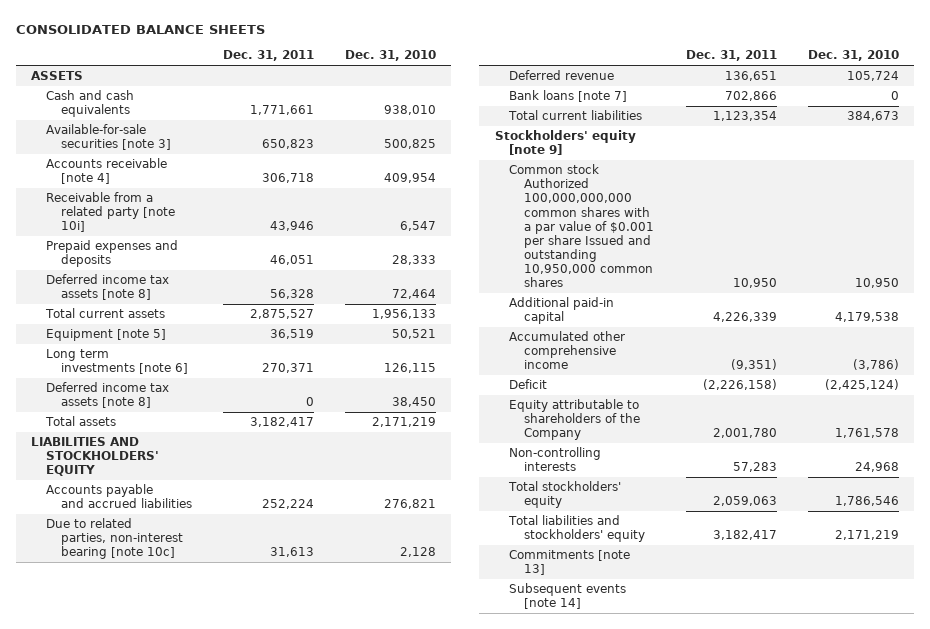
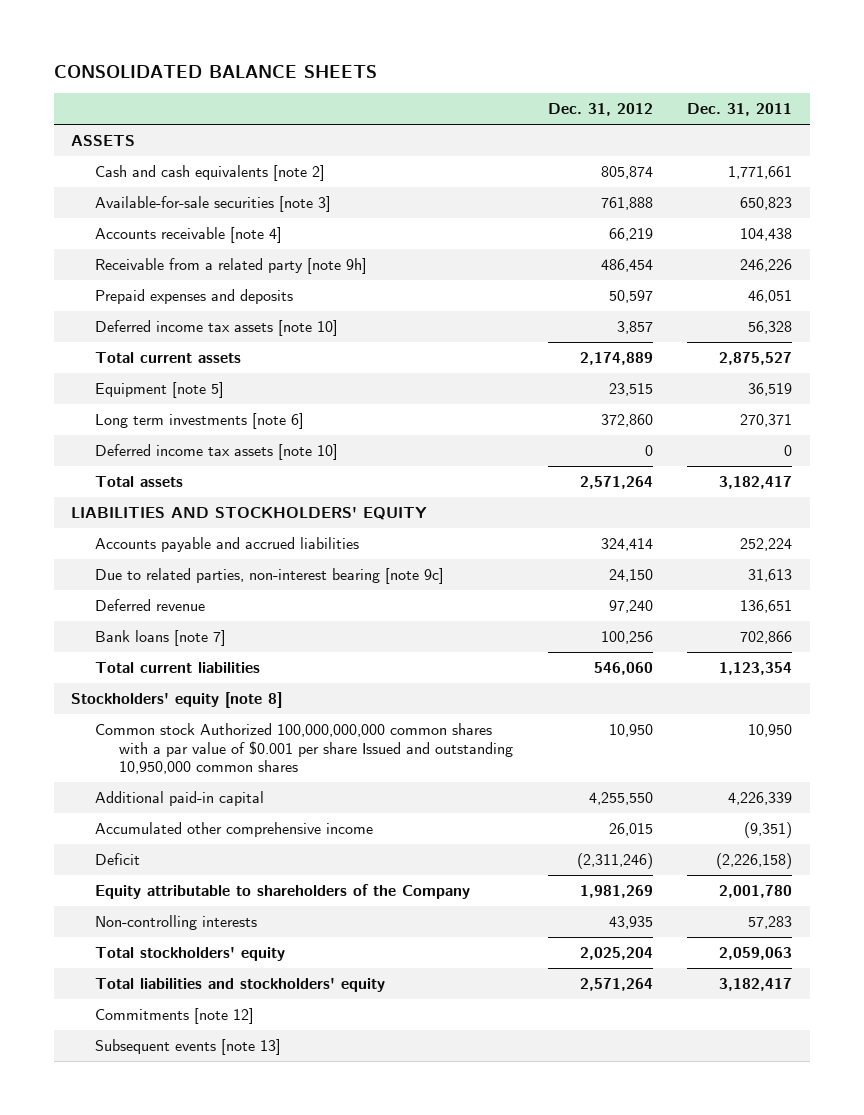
- | Dec. 31, 2011 | Dec. 31, 2010
+ | Dec. 31, 2012 | Dec. 31, 2011
- Cash and cash equivalents | 1,771,661 | 938,010
+ Cash and cash equivalents [note 2] | 805,874 | 1,771,661
- Accounts receivable [note 4] | 306,718 | 409,954
- Receivable from a related party [note 10i] | 43,946 | 6,547
+ Accounts receivable [note 4] | 66,219 | 104,438
+ Receivable from a related party [note 9h] | 486,454 | 246,226
- Deferred income tax assets [note 8] | 56,328 | 72,464
+ Deferred income tax assets [note 10] | 3,857 | 56,328
- Deferred income tax assets [note 8] | 0 | 38,450
+ Deferred income tax assets [note 10] | 0 | 0
- Due to related parties, non-interest bearing [note 10c] | 31,613 | 2,128
+ Due to related parties, non-interest bearing [note 9c] | 24,150 | 31,613
- Stockholders' equity [note 9]
+ Stockholders' equity [note 8]
- Commitments [note 13]
- Subsequent events [note 14]
+ Commitments [note 12]
+ Subsequent events [note 13]

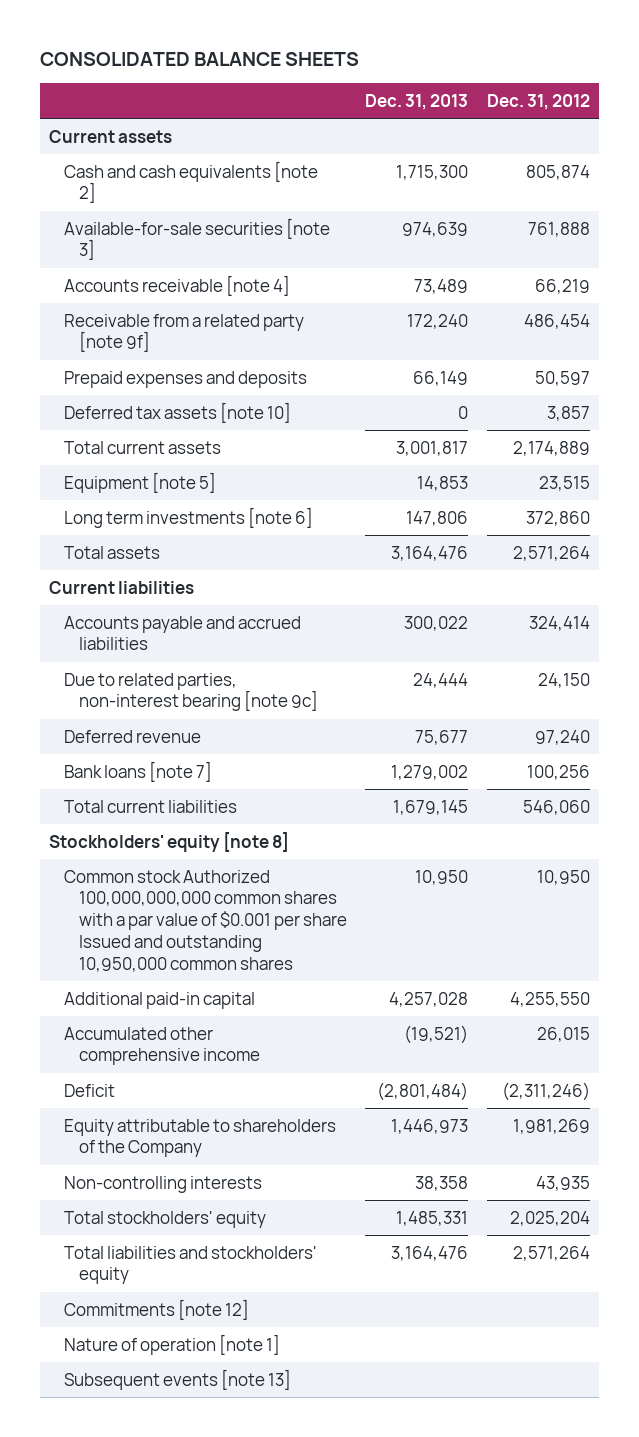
- | Dec. 31, 2012 | Dec. 31, 2011
+ | Dec. 31, 2013 | Dec. 31, 2012
- ASSETS
+ Current assets
- Receivable from a related party [note 9h] | 486,454 | 246,226
+ Receivable from a related party [note 9f] | 172,240 | 486,454
- Deferred income tax assets [note 10] | 3,857 | 56,328
+ Deferred tax assets [note 10] | 0 | 3,857
- Deferred income tax assets [note 10] | 0 | 0
- LIABILITIES AND STOCKHOLDERS' EQUITY
+ Current liabilities
+ Nature of operation [note 1]

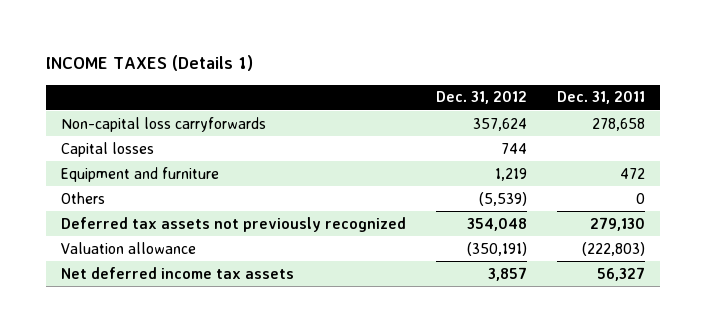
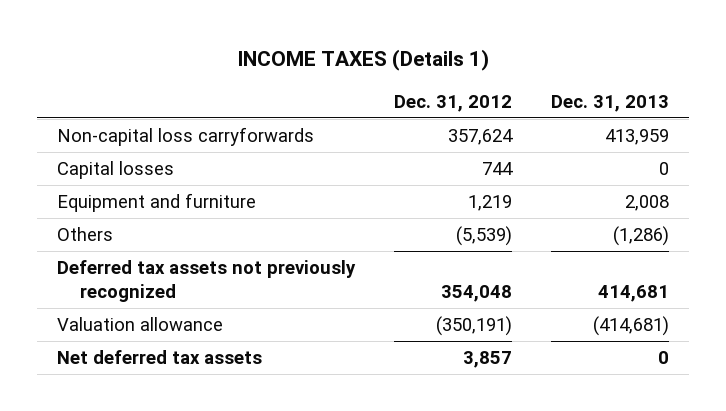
- | Dec. 31, 2012 | Dec. 31, 2011
+ | Dec. 31, 2012 | Dec. 31, 2013
- Net deferred income tax assets | 3,857 | 56,327
+ Net deferred tax assets | 3,857 | 0

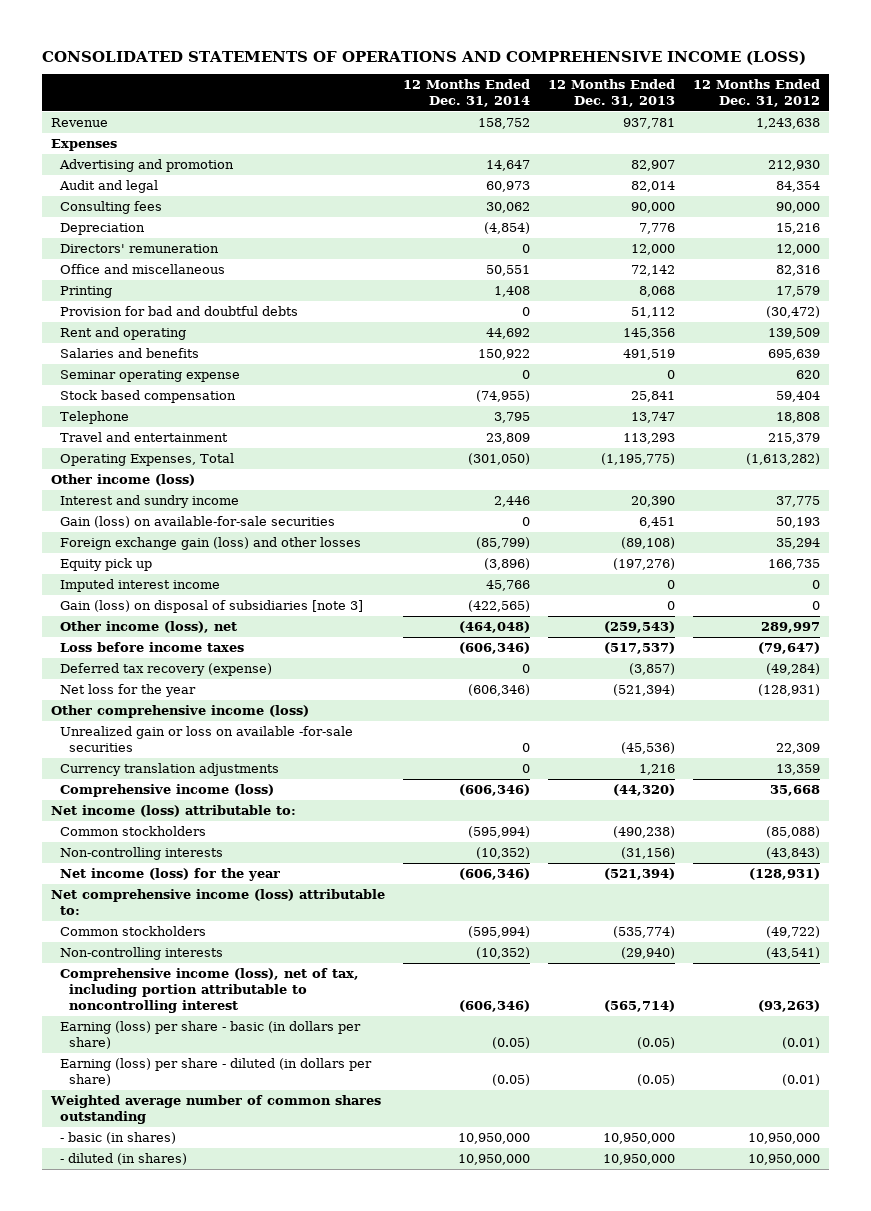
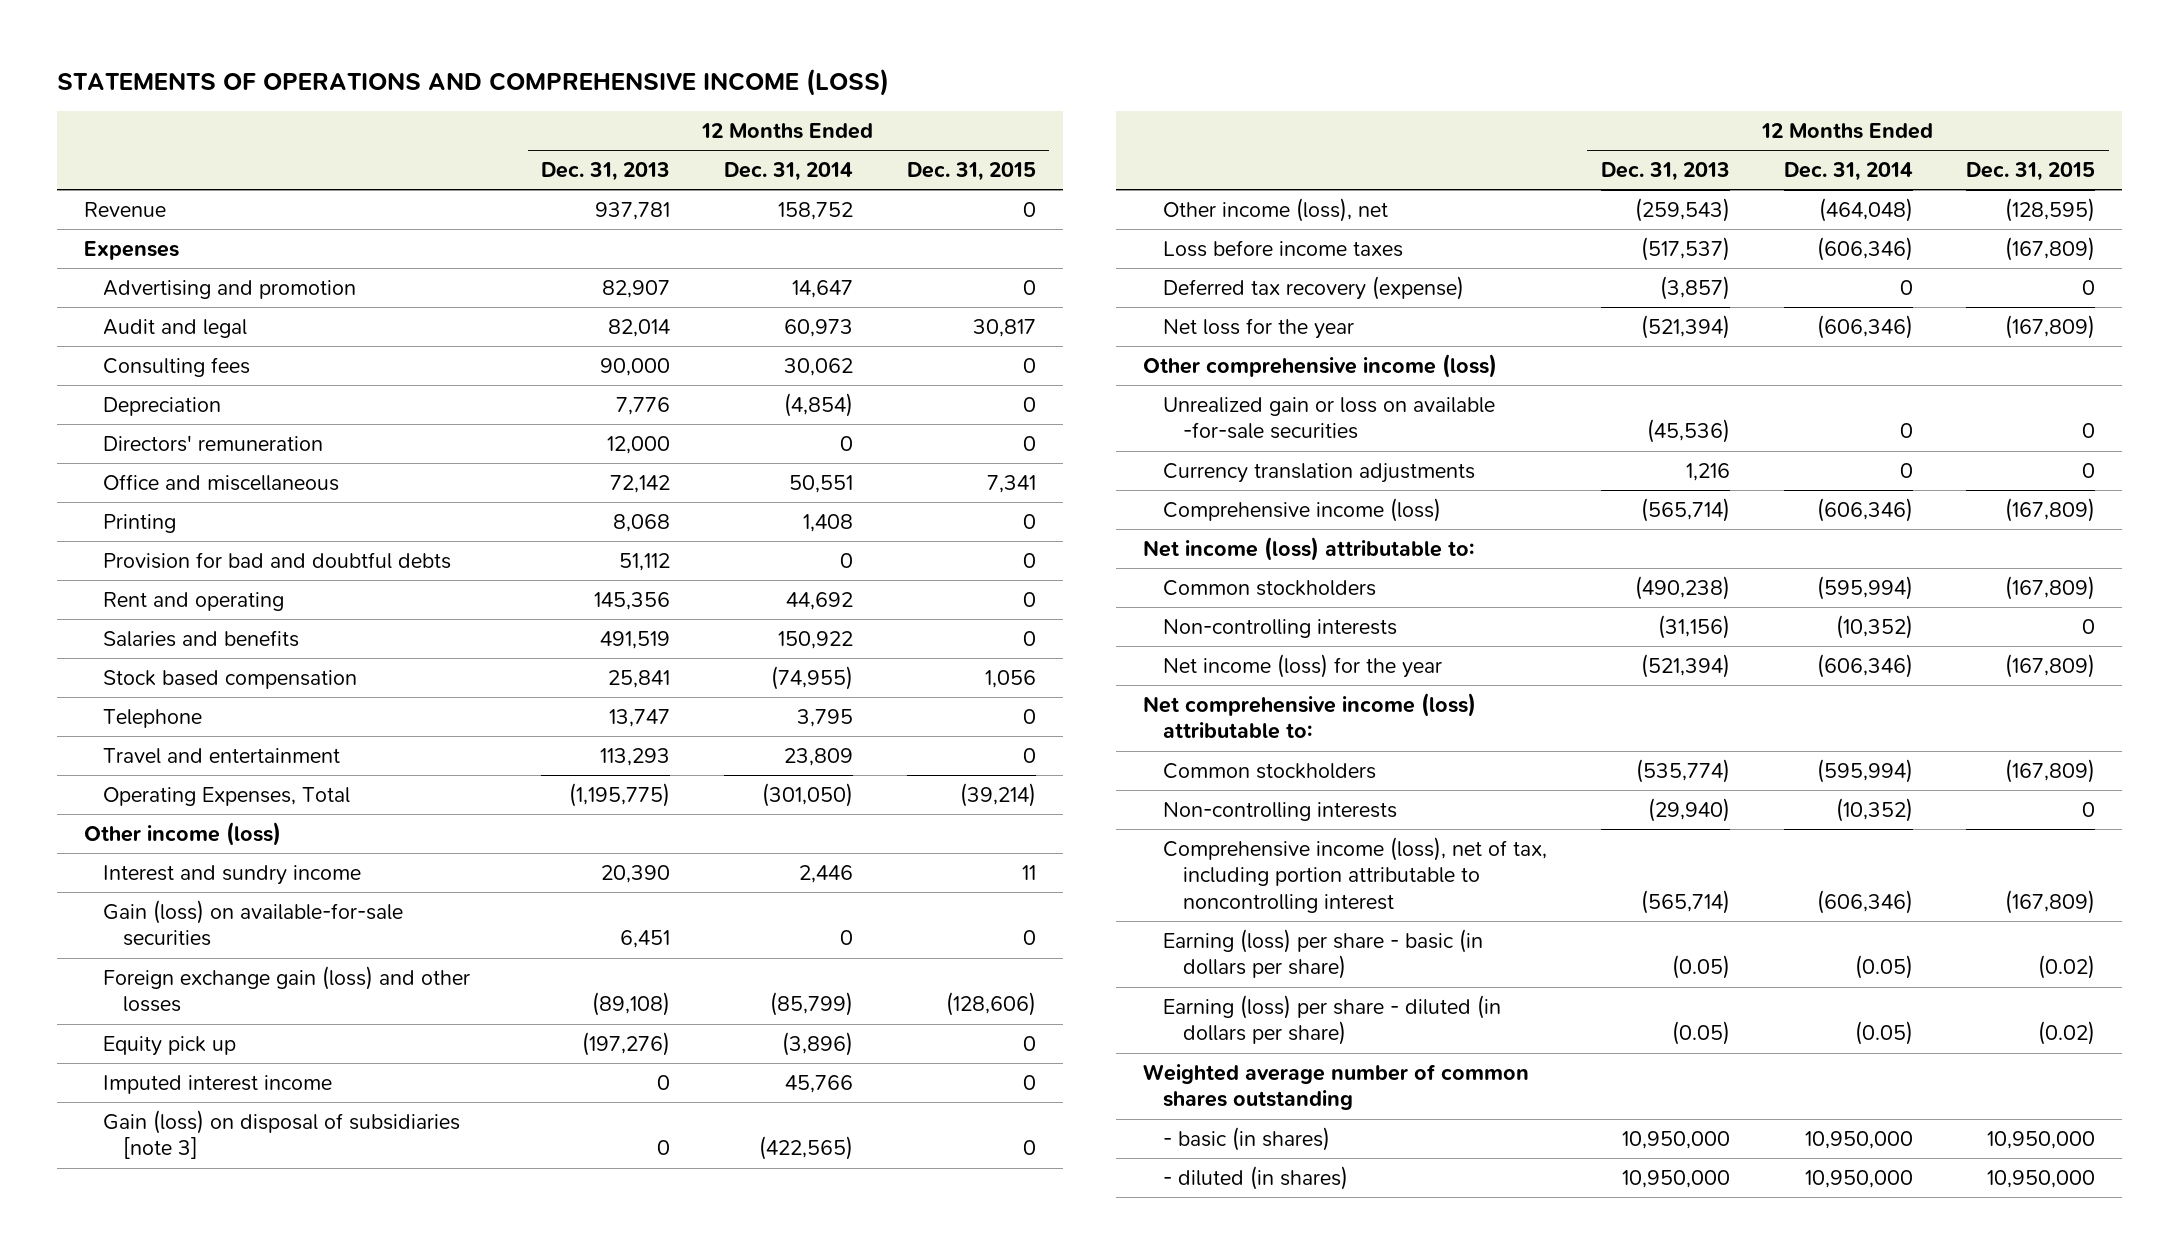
- CONSOLIDATED STATEMENTS OF OPERATIONS AND COMPREHENSIVE INCOME (LOSS)
+ STATEMENTS OF OPERATIONS AND COMPREHENSIVE INCOME (LOSS)
- | 12 Months Ended Dec. 31, 2014 | 12 Months Ended Dec. 31, 2013 | 12 Months Ended Dec. 31, 2012
+ | 12 Months Ended Dec. 31, 2013 | 12 Months Ended Dec. 31, 2014 | 12 Months Ended Dec. 31, 2015
- Seminar operating expense | 0 | 0 | 620
- Comprehensive income (loss) | (606,346) | (44,320) | 35,668
+ Comprehensive income (loss) | (565,714) | (606,346) | (167,809)

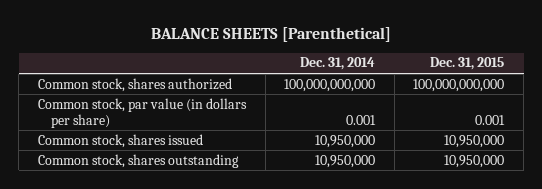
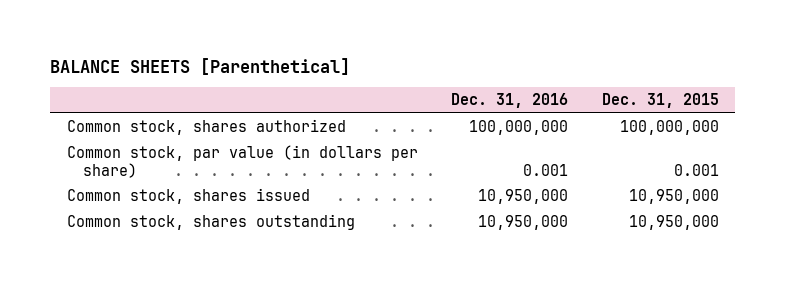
- | Dec. 31, 2014 | Dec. 31, 2015
+ | Dec. 31, 2016 | Dec. 31, 2015
- Common stock, shares authorized | 100,000,000,000 | 100,000,000,000
+ Common stock, shares authorized | 100,000,000 | 100,000,000

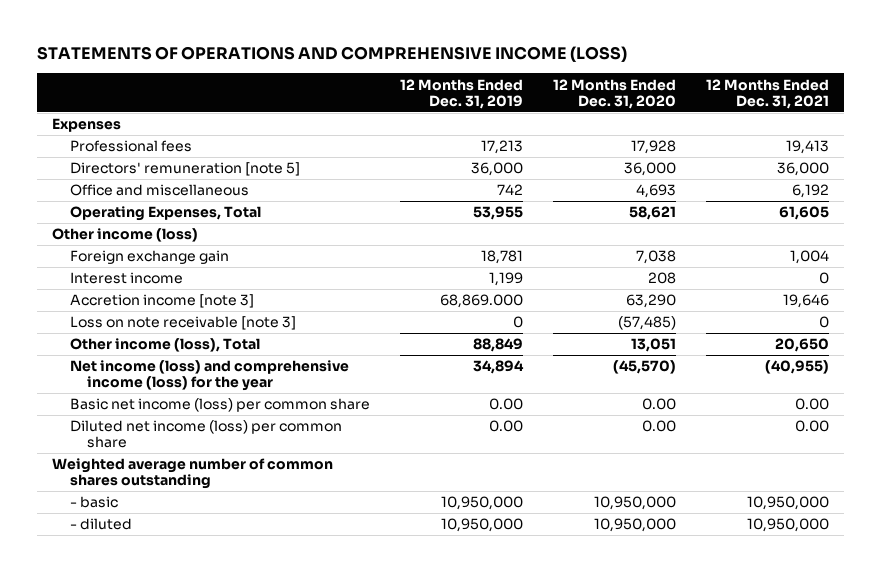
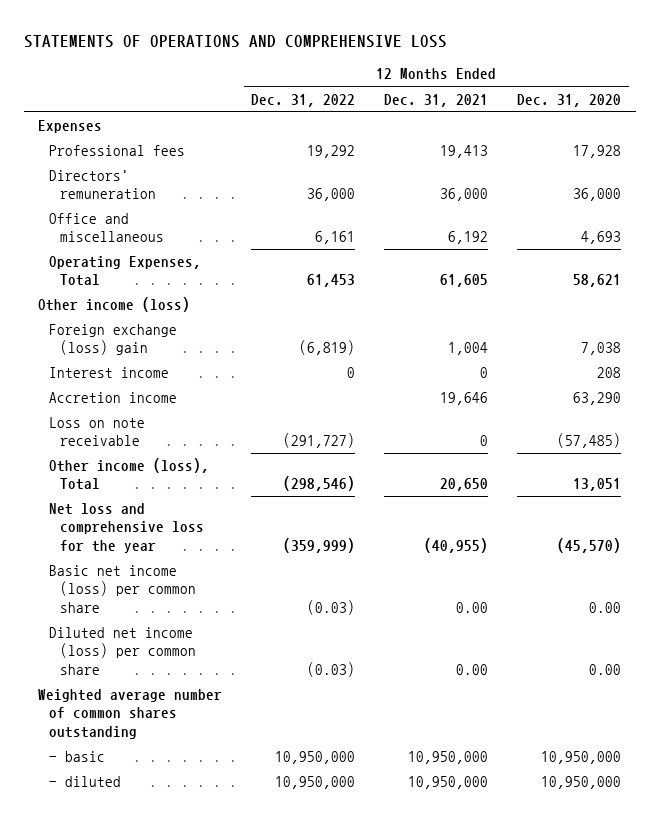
- STATEMENTS OF OPERATIONS AND COMPREHENSIVE INCOME (LOSS)
+ STATEMENTS OF OPERATIONS AND COMPREHENSIVE LOSS
- | 12 Months Ended Dec. 31, 2019 | 12 Months Ended Dec. 31, 2020 | 12 Months Ended Dec. 31, 2021
+ | 12 Months Ended Dec. 31, 2022 | 12 Months Ended Dec. 31, 2021 | 12 Months Ended Dec. 31, 2020
- Directors' remuneration [note 5] | 36,000 | 36,000 | 36,000
+ Directors' remuneration | 36,000 | 36,000 | 36,000
- Foreign exchange gain | 18,781 | 7,038 | 1,004
+ Foreign exchange (loss) gain | (6,819) | 1,004 | 7,038
- Accretion income [note 3] | 68,869.000 | 63,290 | 19,646
- Loss on note receivable [note 3] | 0 | (57,485) | 0
+ Accretion income | | 19,646 | 63,290
+ Loss on note receivable | (291,727) | 0 | (57,485)
- Net income (loss) and comprehensive income (loss) for the year | 34,894 | (45,570) | (40,955)
+ Net loss and comprehensive loss for the year | (359,999) | (40,955) | (45,570)

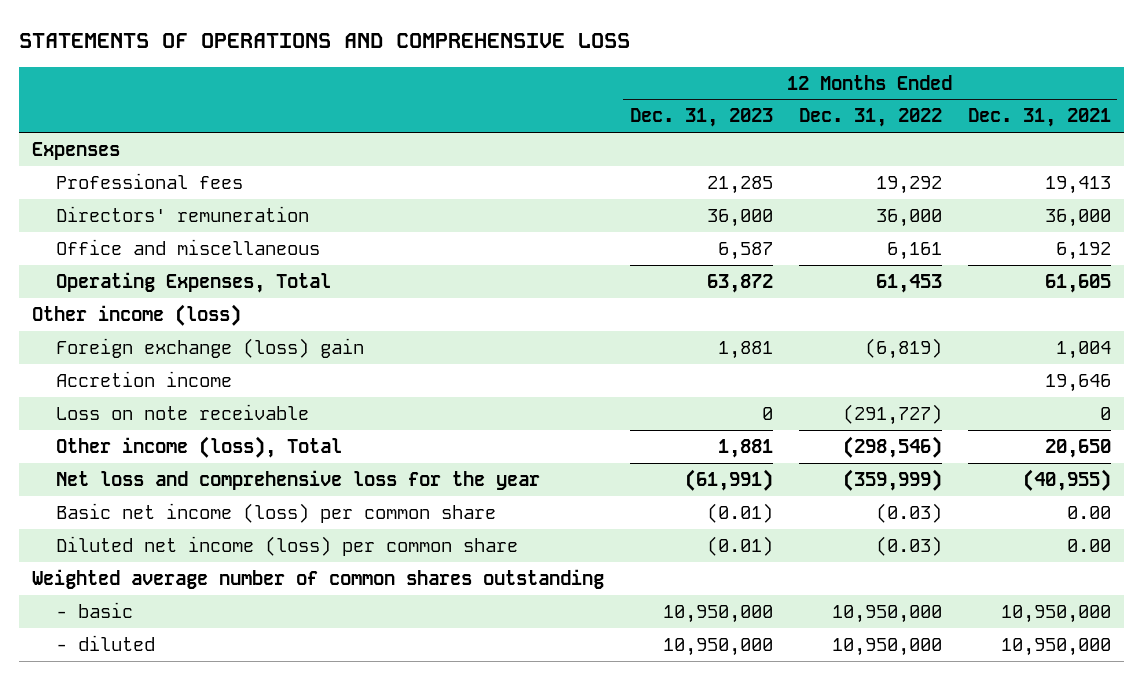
- | 12 Months Ended Dec. 31, 2022 | 12 Months Ended Dec. 31, 2021 | 12 Months Ended Dec. 31, 2020
+ | 12 Months Ended Dec. 31, 2023 | 12 Months Ended Dec. 31, 2022 | 12 Months Ended Dec. 31, 2021
- Interest income | 0 | 0 | 208

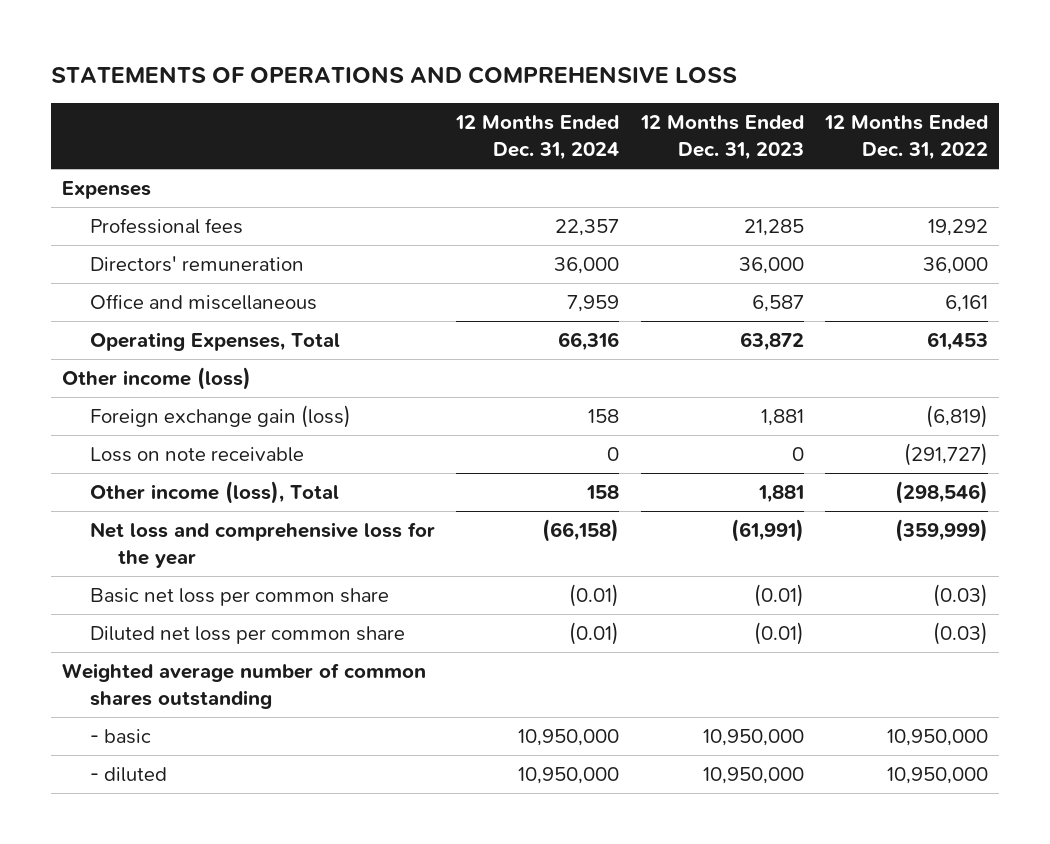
- | 12 Months Ended Dec. 31, 2023 | 12 Months Ended Dec. 31, 2022 | 12 Months Ended Dec. 31, 2021
+ | 12 Months Ended Dec. 31, 2024 | 12 Months Ended Dec. 31, 2023 | 12 Months Ended Dec. 31, 2022
- Foreign exchange (loss) gain | 1,881 | (6,819) | 1,004
- Accretion income | | | 19,646
+ Foreign exchange gain (loss) | 158 | 1,881 | (6,819)
- Basic net income (loss) per common share | (0.01) | (0.03) | 0.00
- Diluted net income (loss) per common share | (0.01) | (0.03) | 0.00
+ Basic net loss per common share | (0.01) | (0.01) | (0.03)
+ Diluted net loss per common share | (0.01) | (0.01) | (0.03)

